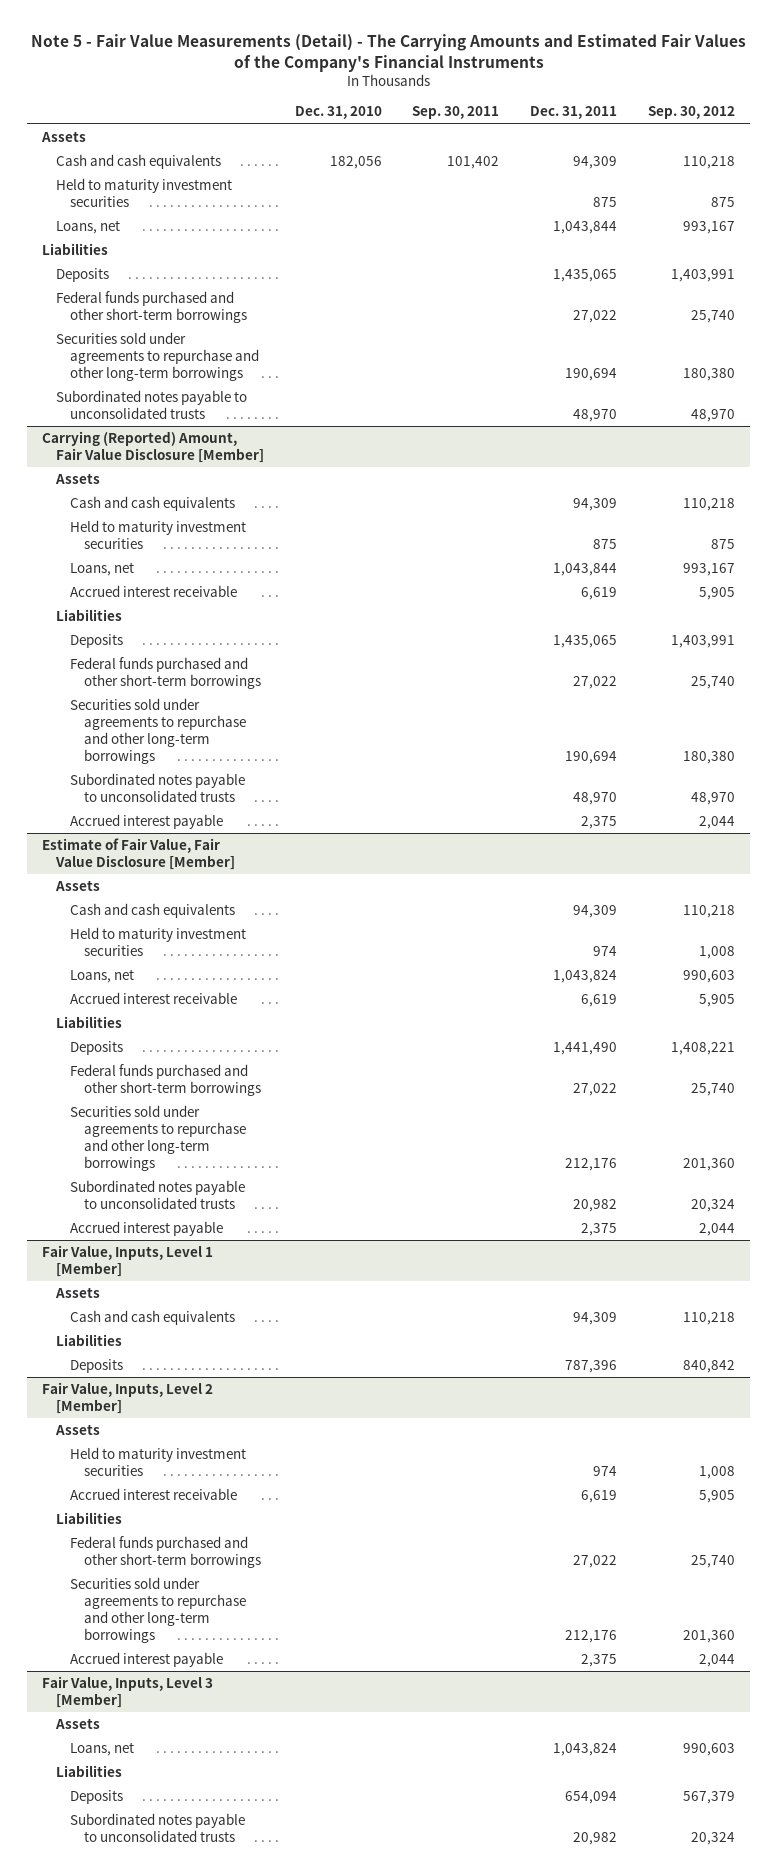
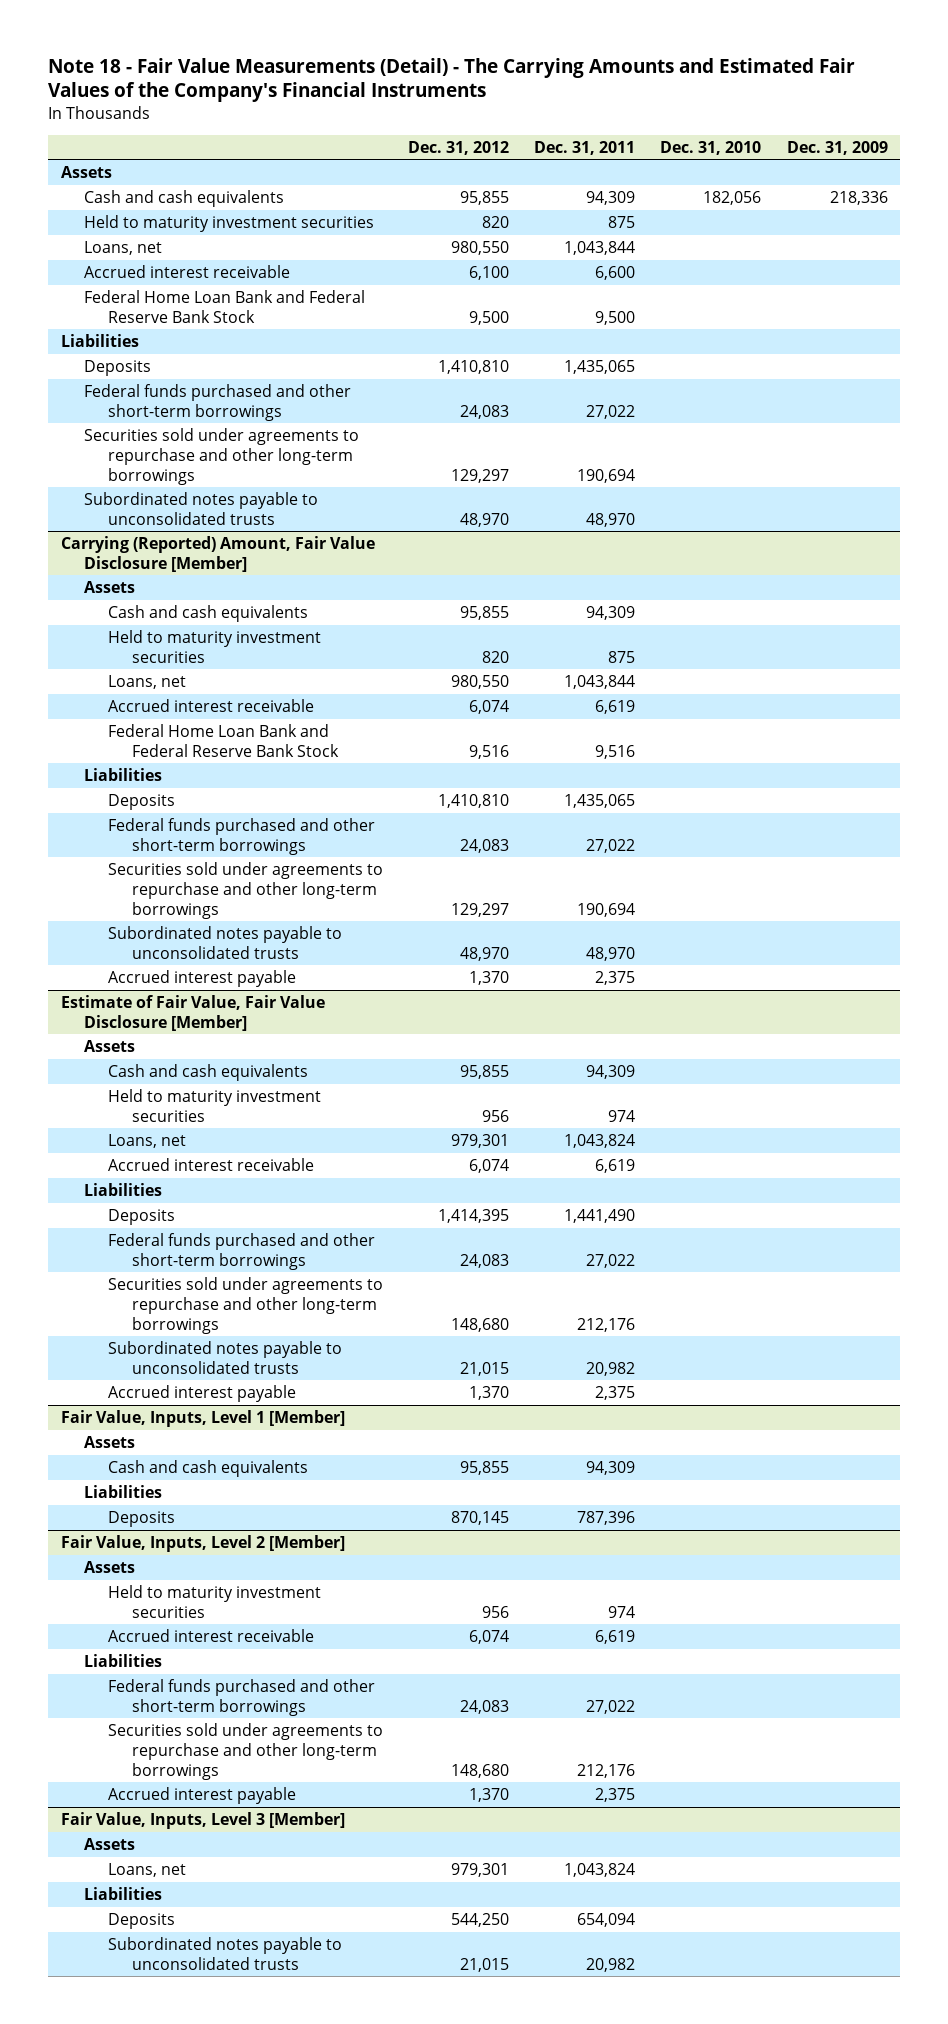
- Note 5 - Fair Value Measurements (Detail) - The Carrying Amounts and Estimated Fair Values of the Company's Financial Instruments
+ Note 18 - Fair Value Measurements (Detail) - The Carrying Amounts and Estimated Fair Values of the Company's Financial Instruments
- | Dec. 31, 2010 | Sep. 30, 2011 | Dec. 31, 2011 | Sep. 30, 2012
+ | Dec. 31, 2012 | Dec. 31, 2011 | Dec. 31, 2010 | Dec. 31, 2009
+ Accrued interest receivable | 6,100 | 6,600 | |
+ Federal Home Loan Bank and Federal Reserve Bank Stock | 9,500 | 9,500 | |
@ Carrying (Reported) Amount, Fair Value Disclosure [Member]
+ Federal Home Loan Bank and Federal Reserve Bank Stock | 9,516 | 9,516 | |

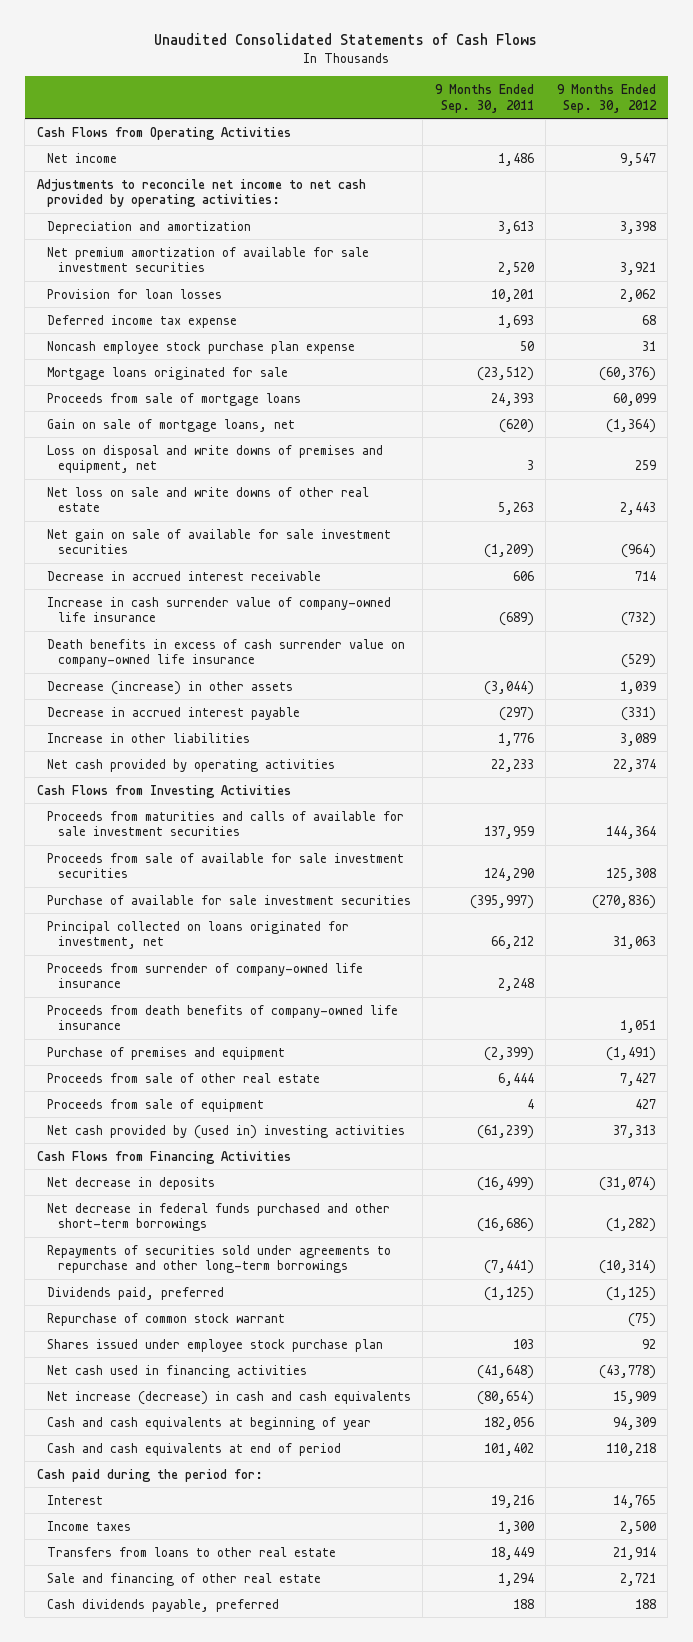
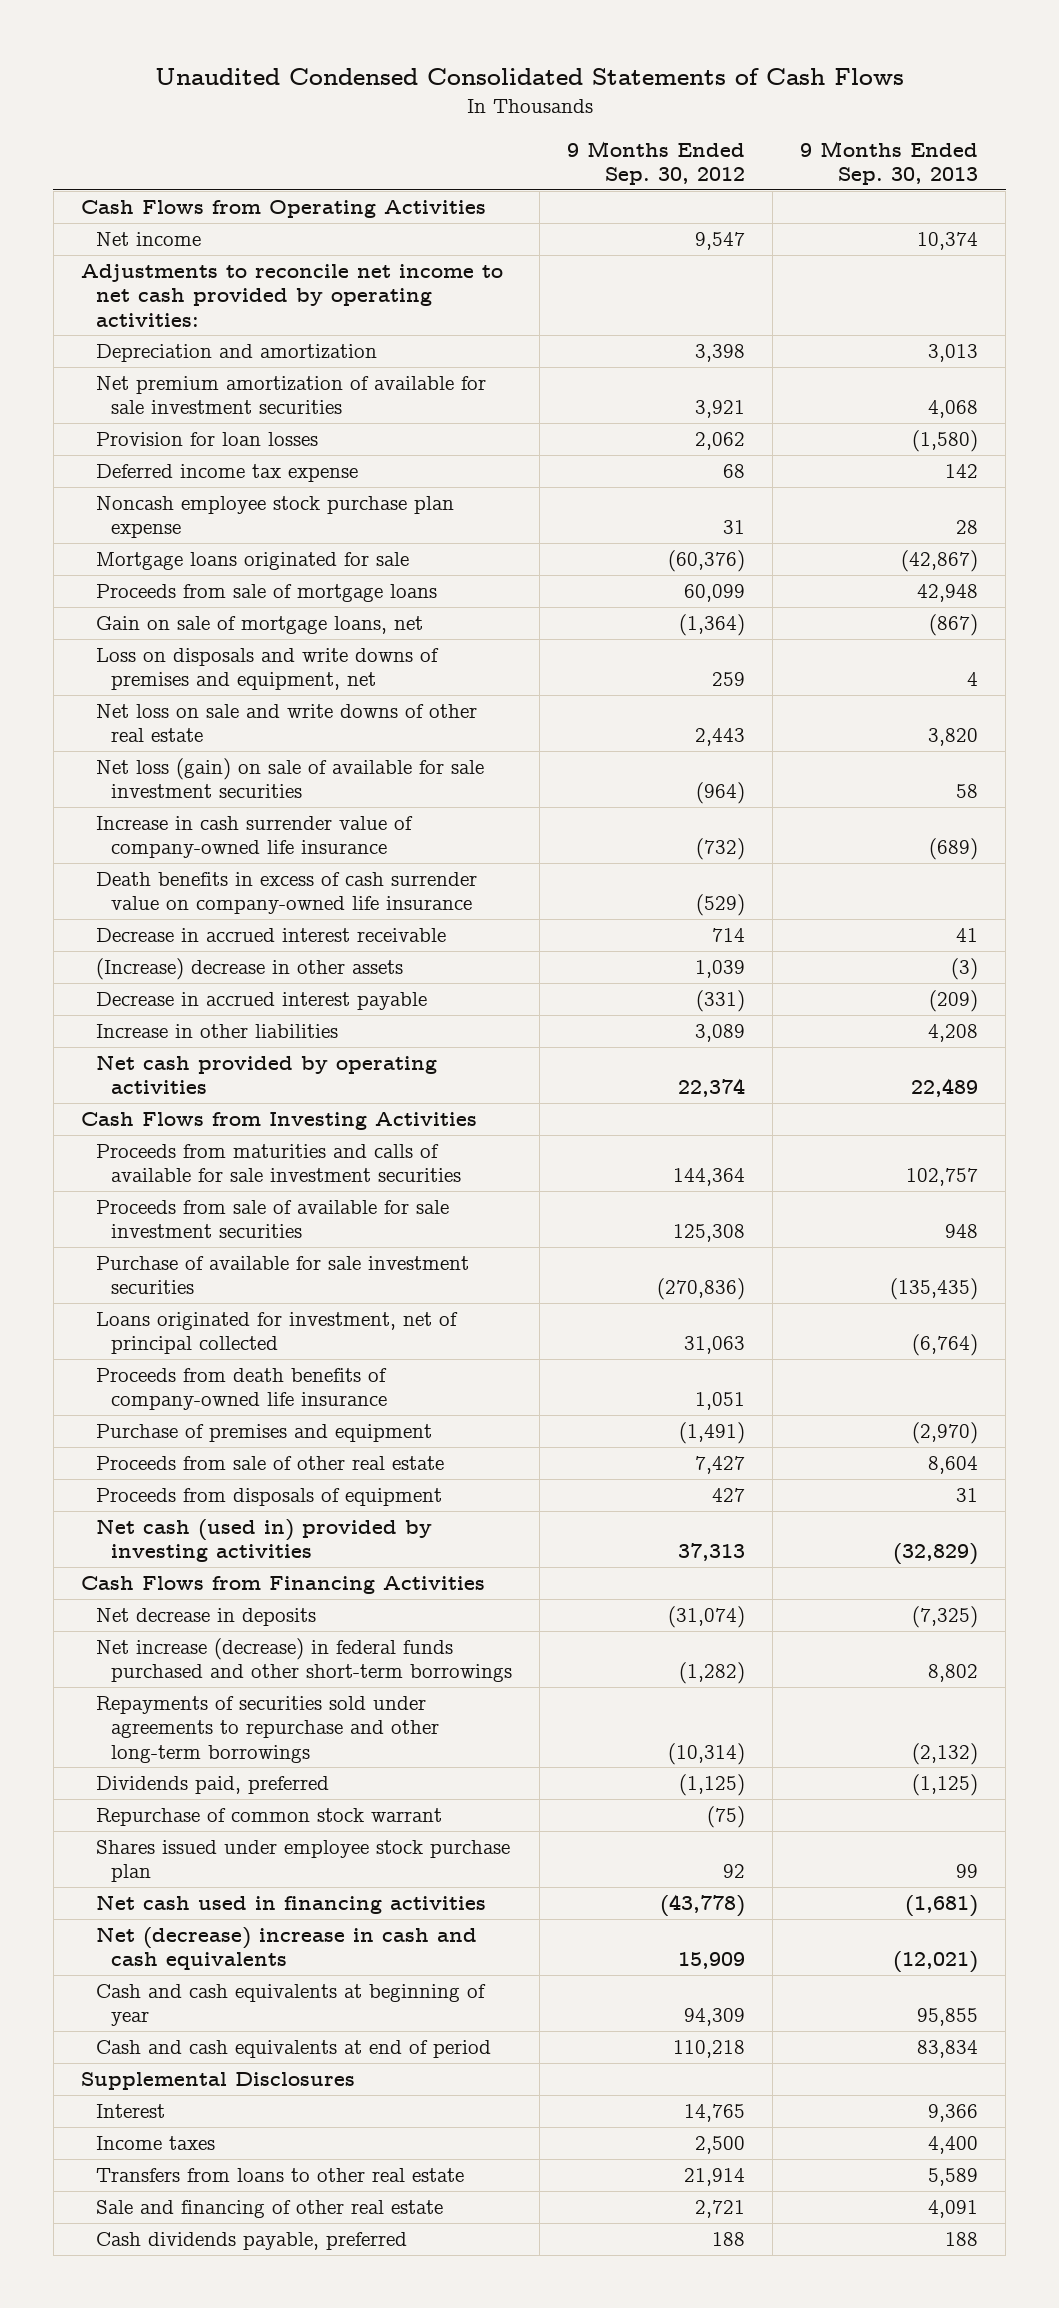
- Unaudited Consolidated Statements of Cash Flows
+ Unaudited Condensed Consolidated Statements of Cash Flows
- | 9 Months Ended Sep. 30, 2011 | 9 Months Ended Sep. 30, 2012
+ | 9 Months Ended Sep. 30, 2012 | 9 Months Ended Sep. 30, 2013
- Loss on disposal and write downs of premises and equipment, net | 3 | 259
+ Loss on disposals and write downs of premises and equipment, net | 259 | 4
- Net gain on sale of available for sale investment securities | (1,209) | (964)
+ Net loss (gain) on sale of available for sale investment securities | (964) | 58
- Decrease (increase) in other assets | (3,044) | 1,039
moved down: Decrease in accrued interest receivable | 714 | 41
+ (Increase) decrease in other assets | 1,039 | (3)
- Principal collected on loans originated for investment, net | 66,212 | 31,063
- Proceeds from surrender of company-owned life insurance | 2,248 |
+ Loans originated for investment, net of principal collected | 31,063 | (6,764)
- Proceeds from sale of equipment | 4 | 427
- Net cash provided by (used in) investing activities | (61,239) | 37,313
+ Proceeds from disposals of equipment | 427 | 31
+ Net cash (used in) provided by investing activities | 37,313 | (32,829)
- Net decrease in federal funds purchased and other short-term borrowings | (16,686) | (1,282)
+ Net increase (decrease) in federal funds purchased and other short-term borrowings | (1,282) | 8,802
- Net increase (decrease) in cash and cash equivalents | (80,654) | 15,909
+ Net (decrease) increase in cash and cash equivalents | 15,909 | (12,021)
- Cash paid during the period for:
+ Supplemental Disclosures

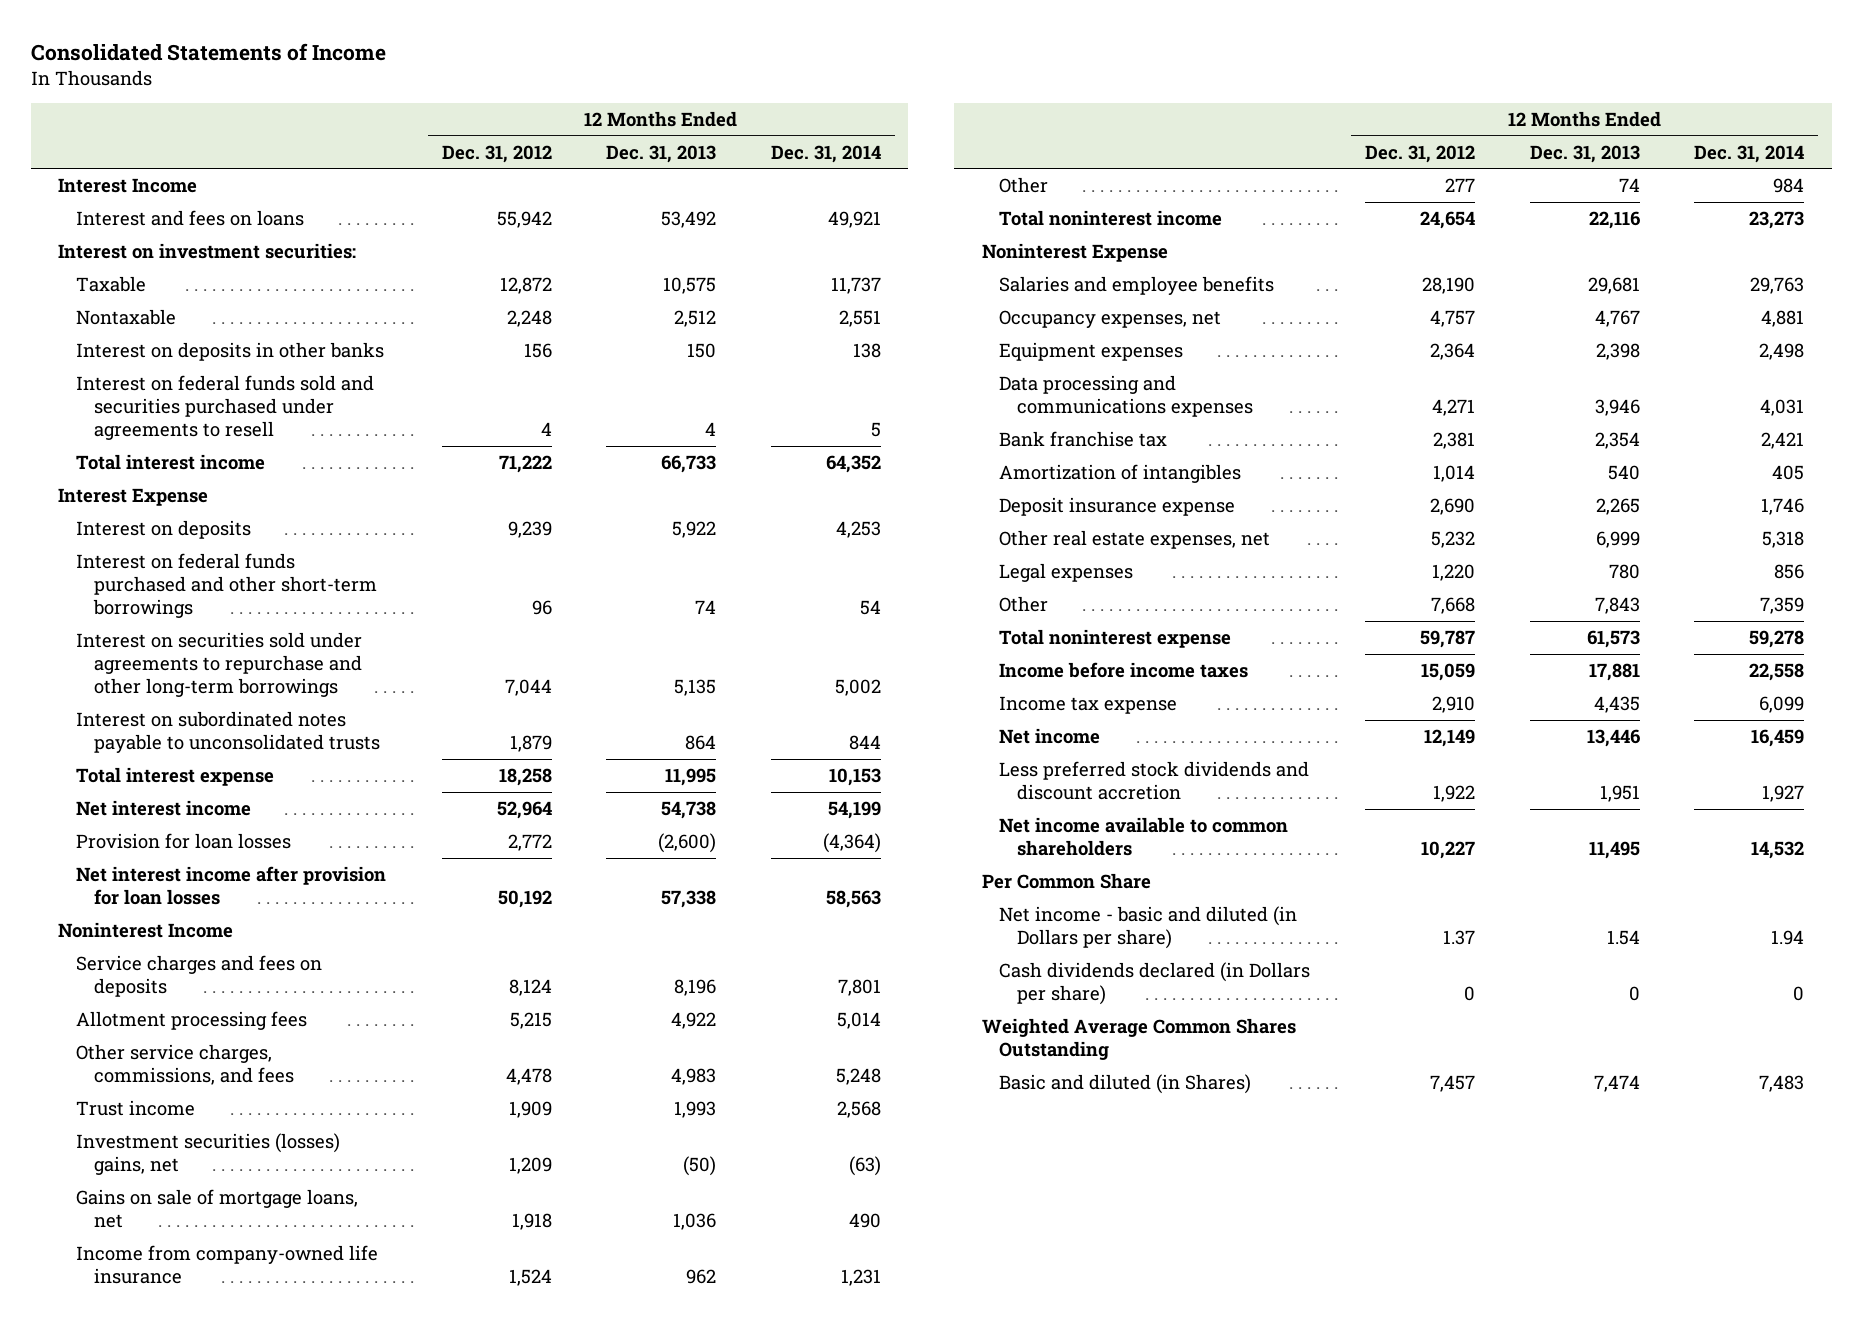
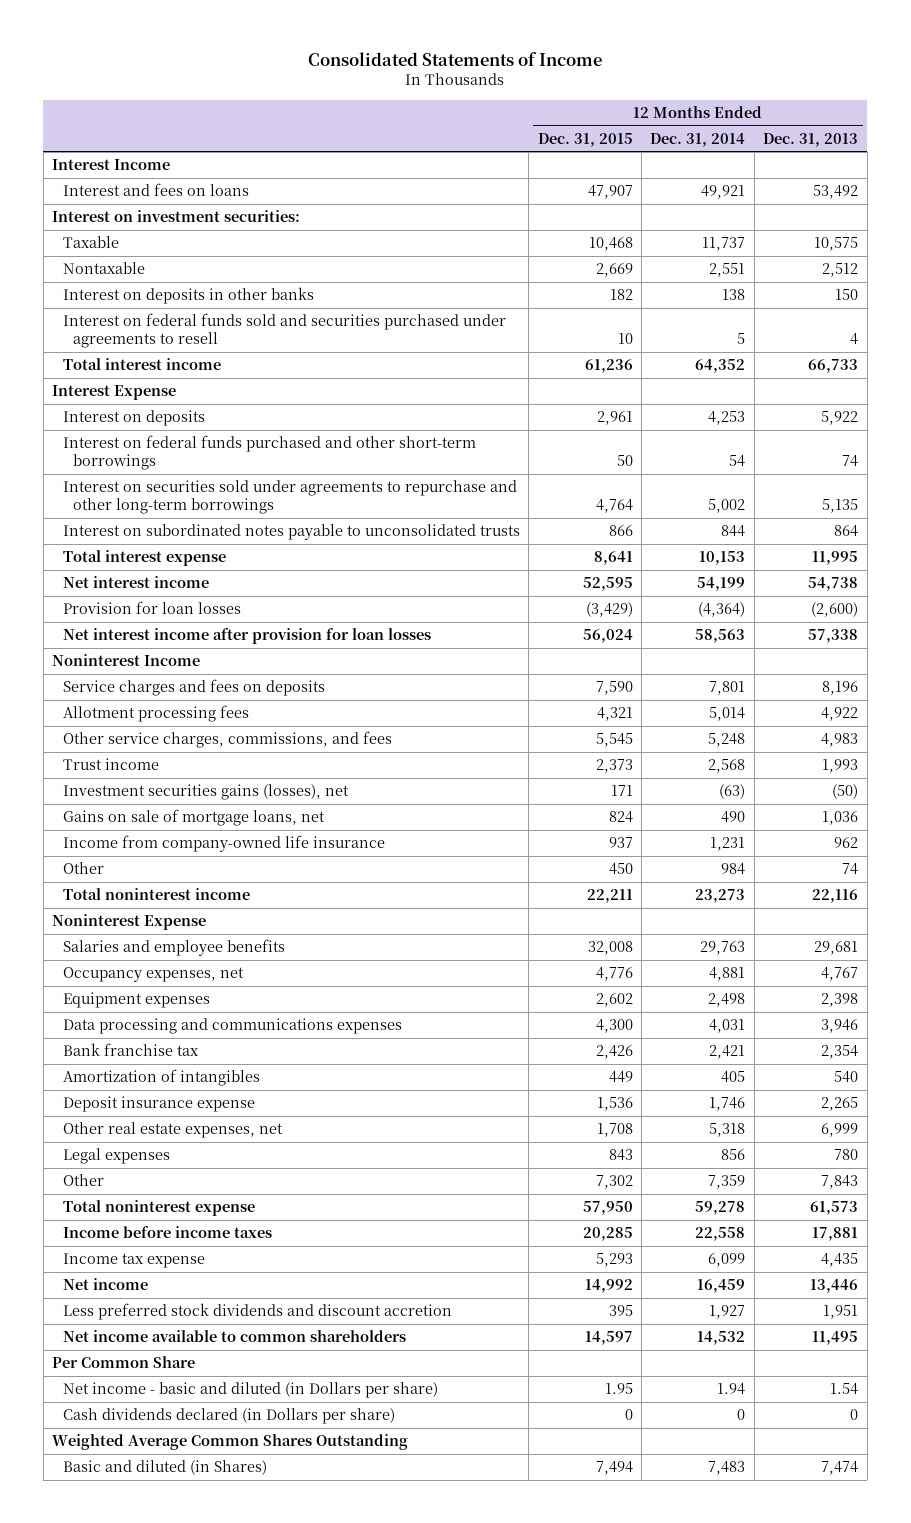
- | 12 Months Ended Dec. 31, 2012 | 12 Months Ended Dec. 31, 2013 | 12 Months Ended Dec. 31, 2014
+ | 12 Months Ended Dec. 31, 2015 | 12 Months Ended Dec. 31, 2014 | 12 Months Ended Dec. 31, 2013
- Investment securities (losses) gains, net | 1,209 | (50) | (63)
+ Investment securities gains (losses), net | 171 | (63) | (50)

